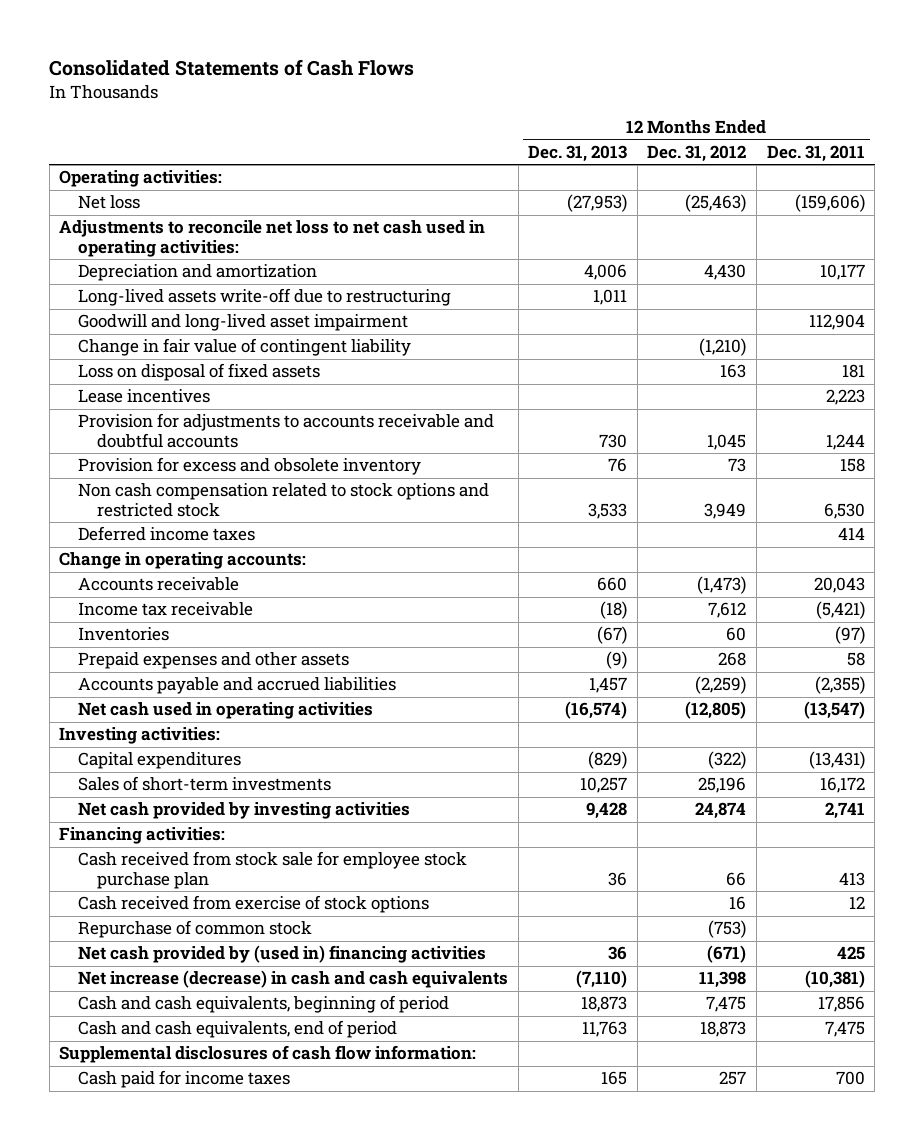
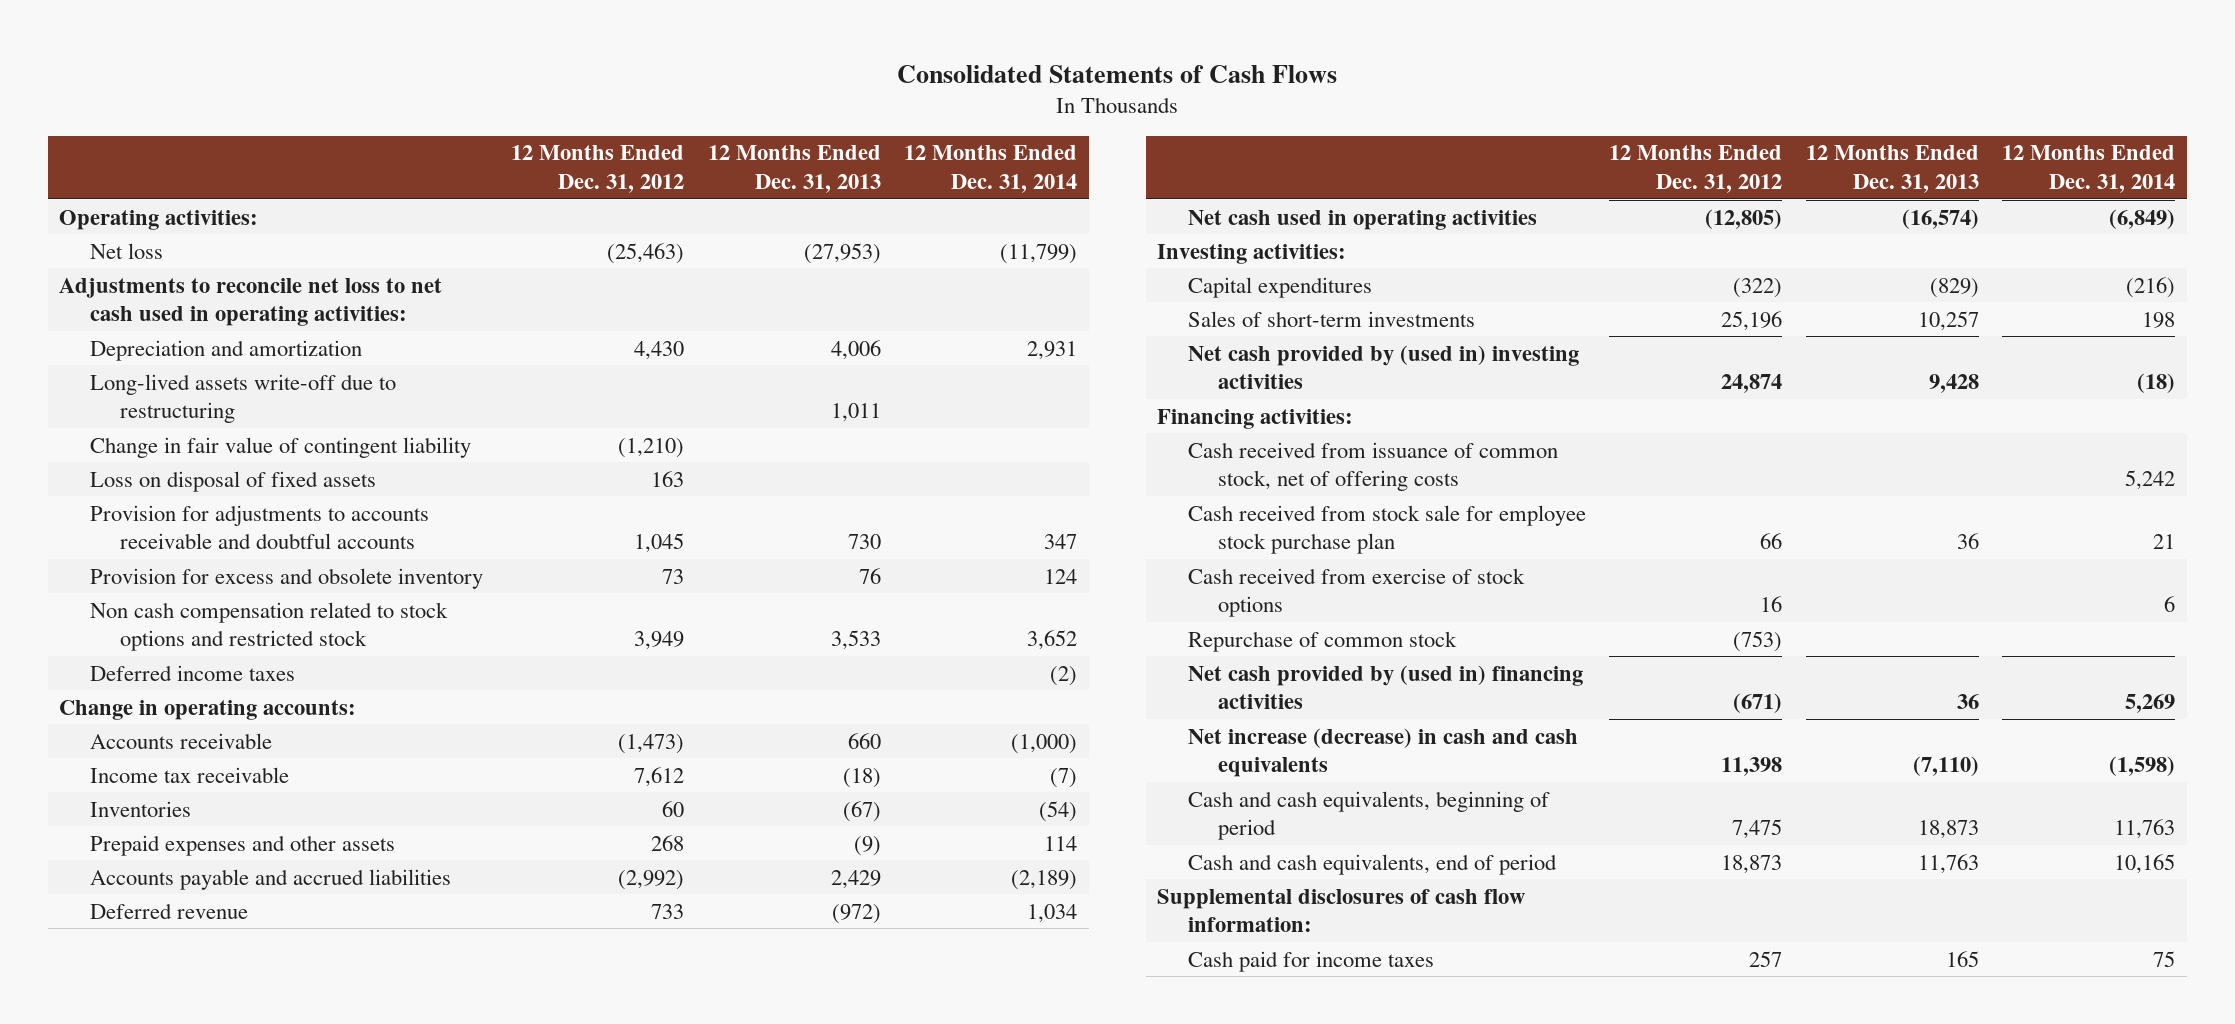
- | 12 Months Ended Dec. 31, 2013 | 12 Months Ended Dec. 31, 2012 | 12 Months Ended Dec. 31, 2011
+ | 12 Months Ended Dec. 31, 2012 | 12 Months Ended Dec. 31, 2013 | 12 Months Ended Dec. 31, 2014
- Goodwill and long-lived asset impairment | | | 112,904
- Lease incentives | | | 2,223
- Accounts payable and accrued liabilities | 1,457 | (2,259) | (2,355)
+ Accounts payable and accrued liabilities | (2,992) | 2,429 | (2,189)
+ Deferred revenue | 733 | (972) | 1,034
- Net cash provided by investing activities | 9,428 | 24,874 | 2,741
+ Net cash provided by (used in) investing activities | 24,874 | 9,428 | (18)
+ Cash received from issuance of common stock, net of offering costs | | | 5,242

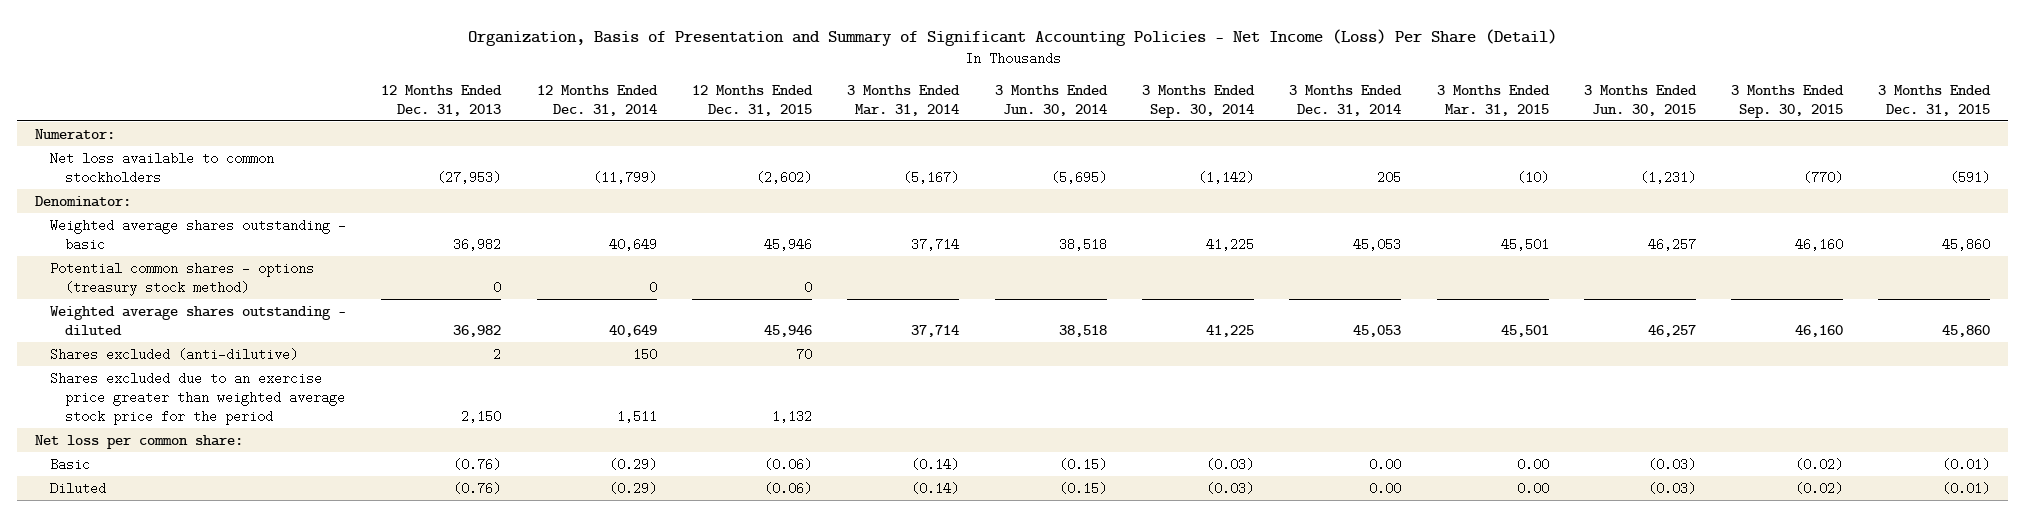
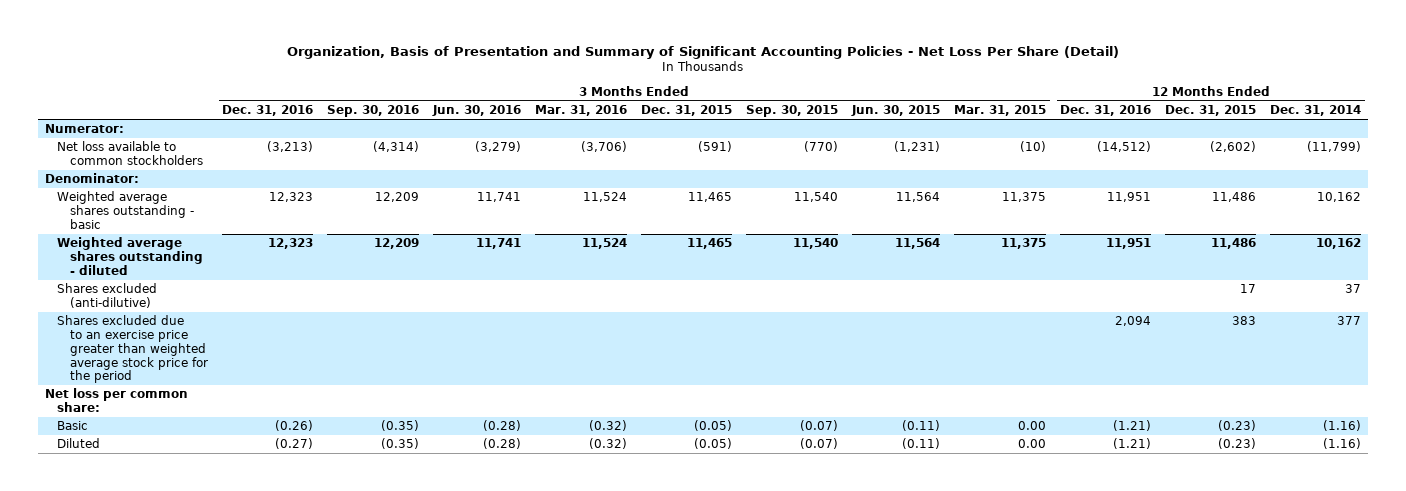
- Organization, Basis of Presentation and Summary of Significant Accounting Policies - Net Income (Loss) Per Share (Detail)
+ Organization, Basis of Presentation and Summary of Significant Accounting Policies - Net Loss Per Share (Detail)
- | 12 Months Ended Dec. 31, 2013 | 12 Months Ended Dec. 31, 2014 | 12 Months Ended Dec. 31, 2015 | 3 Months Ended Mar. 31, 2014 | 3 Months Ended Jun. 30, 2014 | 3 Months Ended Sep. 30, 2014 | 3 Months Ended Dec. 31, 2014 | 3 Months Ended Mar. 31, 2015 | 3 Months Ended Jun. 30, 2015 | 3 Months Ended Sep. 30, 2015 | 3 Months Ended Dec. 31, 2015
+ | 3 Months Ended Dec. 31, 2016 | 3 Months Ended Sep. 30, 2016 | 3 Months Ended Jun. 30, 2016 | 3 Months Ended Mar. 31, 2016 | 3 Months Ended Dec. 31, 2015 | 3 Months Ended Sep. 30, 2015 | 3 Months Ended Jun. 30, 2015 | 3 Months Ended Mar. 31, 2015 | 12 Months Ended Dec. 31, 2016 | 12 Months Ended Dec. 31, 2015 | 12 Months Ended Dec. 31, 2014
- Weighted average shares outstanding - basic | 36,982 | 40,649 | 45,946 | 37,714 | 38,518 | 41,225 | 45,053 | 45,501 | 46,257 | 46,160 | 45,860
- Potential common shares - options (treasury stock method) | 0 | 0 | 0 | | | | | | | |
- Weighted average shares outstanding - diluted | 36,982 | 40,649 | 45,946 | 37,714 | 38,518 | 41,225 | 45,053 | 45,501 | 46,257 | 46,160 | 45,860
- Shares excluded (anti-dilutive) | 2 | 150 | 70 | | | | | | | |
- Shares excluded due to an exercise price greater than weighted average stock price for the period | 2,150 | 1,511 | 1,132 | | | | | | | |
+ Weighted average shares outstanding - basic | 12,323 | 12,209 | 11,741 | 11,524 | 11,465 | 11,540 | 11,564 | 11,375 | 11,951 | 11,486 | 10,162
+ Weighted average shares outstanding - diluted | 12,323 | 12,209 | 11,741 | 11,524 | 11,465 | 11,540 | 11,564 | 11,375 | 11,951 | 11,486 | 10,162
+ Shares excluded (anti-dilutive) | | | | | | | | | | 17 | 37
+ Shares excluded due to an exercise price greater than weighted average stock price for the period | | | | | | | | | 2,094 | 383 | 377
- Basic | (0.76) | (0.29) | (0.06) | (0.14) | (0.15) | (0.03) | 0.00 | 0.00 | (0.03) | (0.02) | (0.01)
- Diluted | (0.76) | (0.29) | (0.06) | (0.14) | (0.15) | (0.03) | 0.00 | 0.00 | (0.03) | (0.02) | (0.01)
+ Basic | (0.26) | (0.35) | (0.28) | (0.32) | (0.05) | (0.07) | (0.11) | 0.00 | (1.21) | (0.23) | (1.16)
+ Diluted | (0.27) | (0.35) | (0.28) | (0.32) | (0.05) | (0.07) | (0.11) | 0.00 | (1.21) | (0.23) | (1.16)

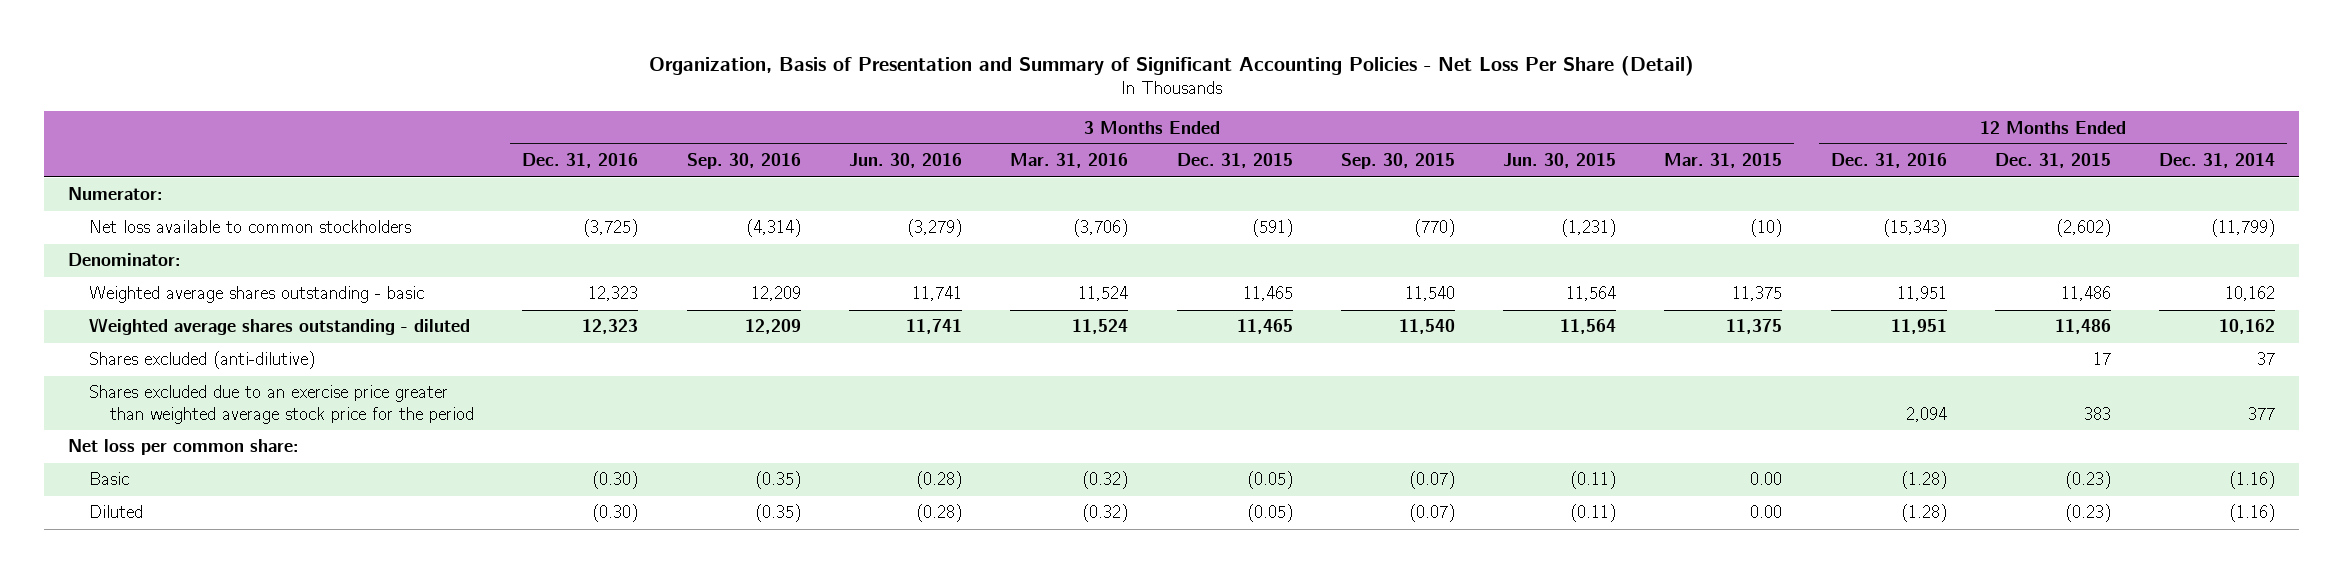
- Net loss available to common stockholders | (3,213) | (4,314) | (3,279) | (3,706) | (591) | (770) | (1,231) | (10) | (14,512) | (2,602) | (11,799)
+ Net loss available to common stockholders | (3,725) | (4,314) | (3,279) | (3,706) | (591) | (770) | (1,231) | (10) | (15,343) | (2,602) | (11,799)
- Basic | (0.26) | (0.35) | (0.28) | (0.32) | (0.05) | (0.07) | (0.11) | 0.00 | (1.21) | (0.23) | (1.16)
- Diluted | (0.27) | (0.35) | (0.28) | (0.32) | (0.05) | (0.07) | (0.11) | 0.00 | (1.21) | (0.23) | (1.16)
+ Basic | (0.30) | (0.35) | (0.28) | (0.32) | (0.05) | (0.07) | (0.11) | 0.00 | (1.28) | (0.23) | (1.16)
+ Diluted | (0.30) | (0.35) | (0.28) | (0.32) | (0.05) | (0.07) | (0.11) | 0.00 | (1.28) | (0.23) | (1.16)

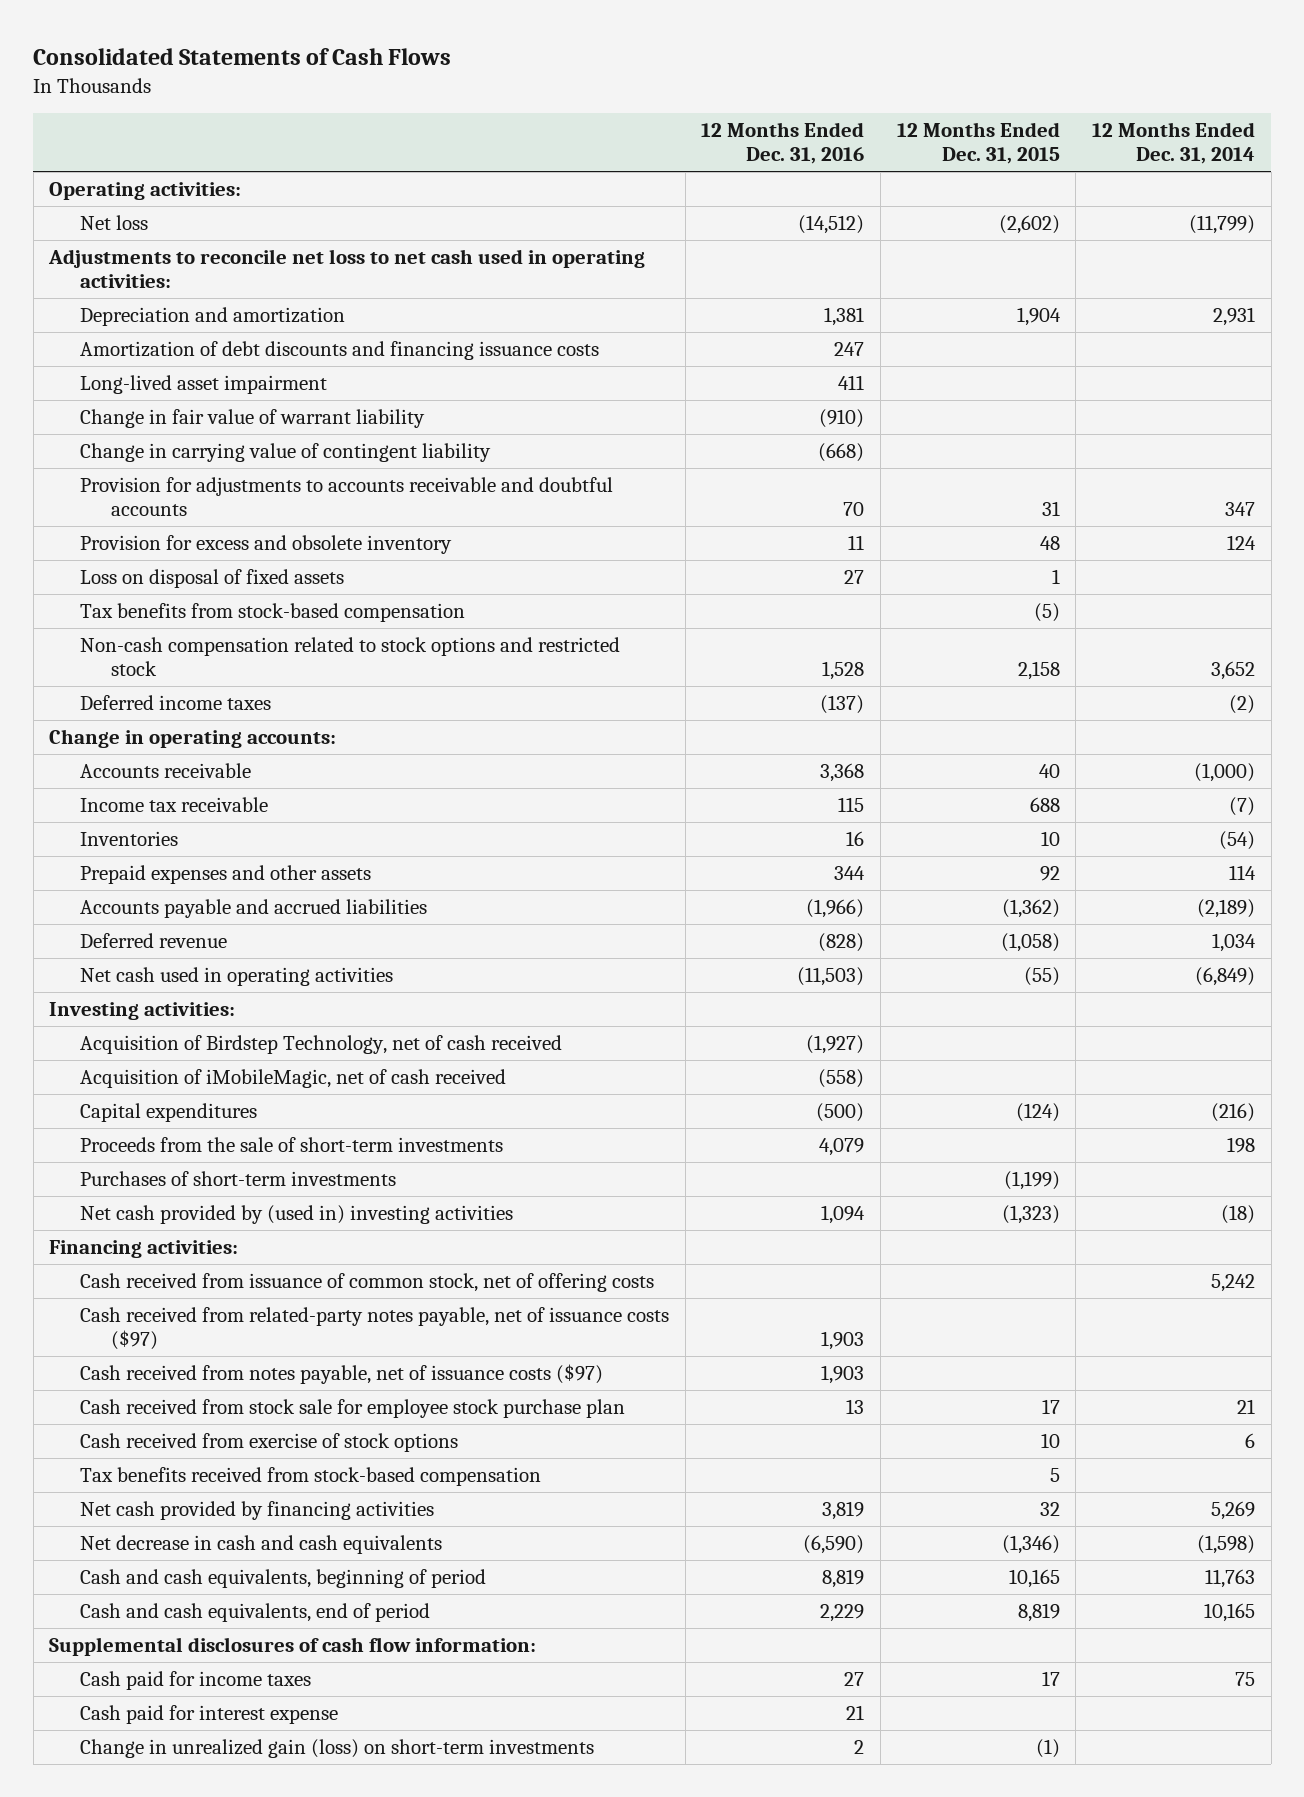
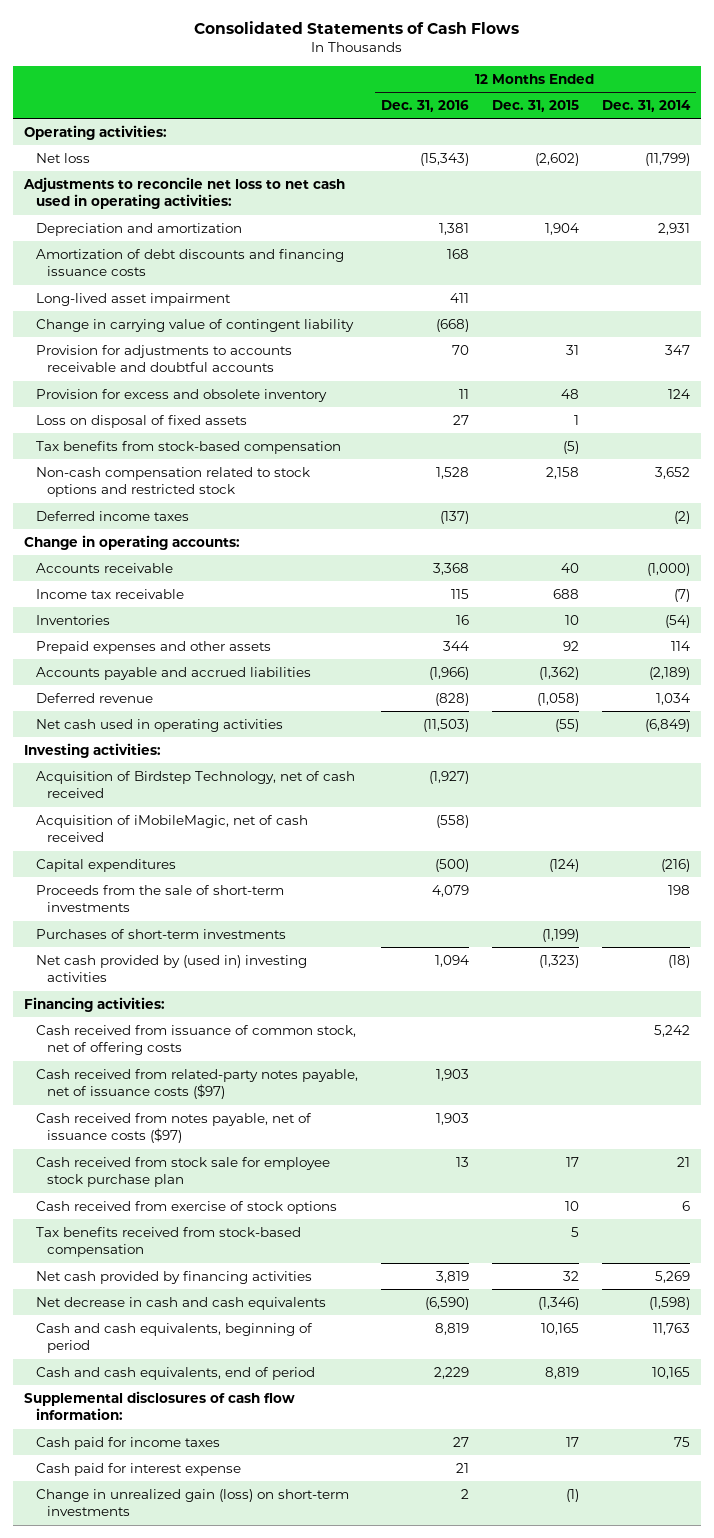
- Net loss | (14,512) | (2,602) | (11,799)
+ Net loss | (15,343) | (2,602) | (11,799)
- Amortization of debt discounts and financing issuance costs | 247 | |
+ Amortization of debt discounts and financing issuance costs | 168 | |
- Change in fair value of warrant liability | (910) | |

